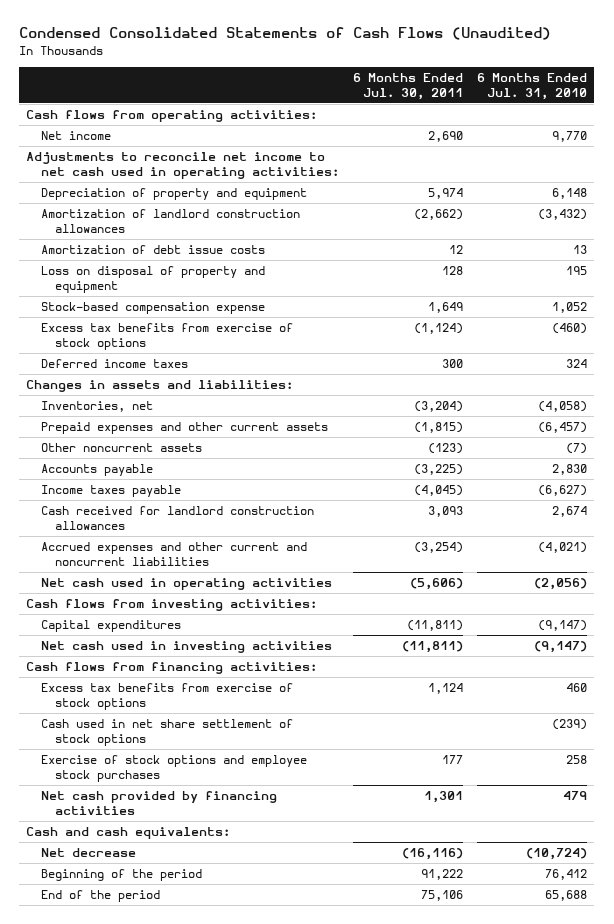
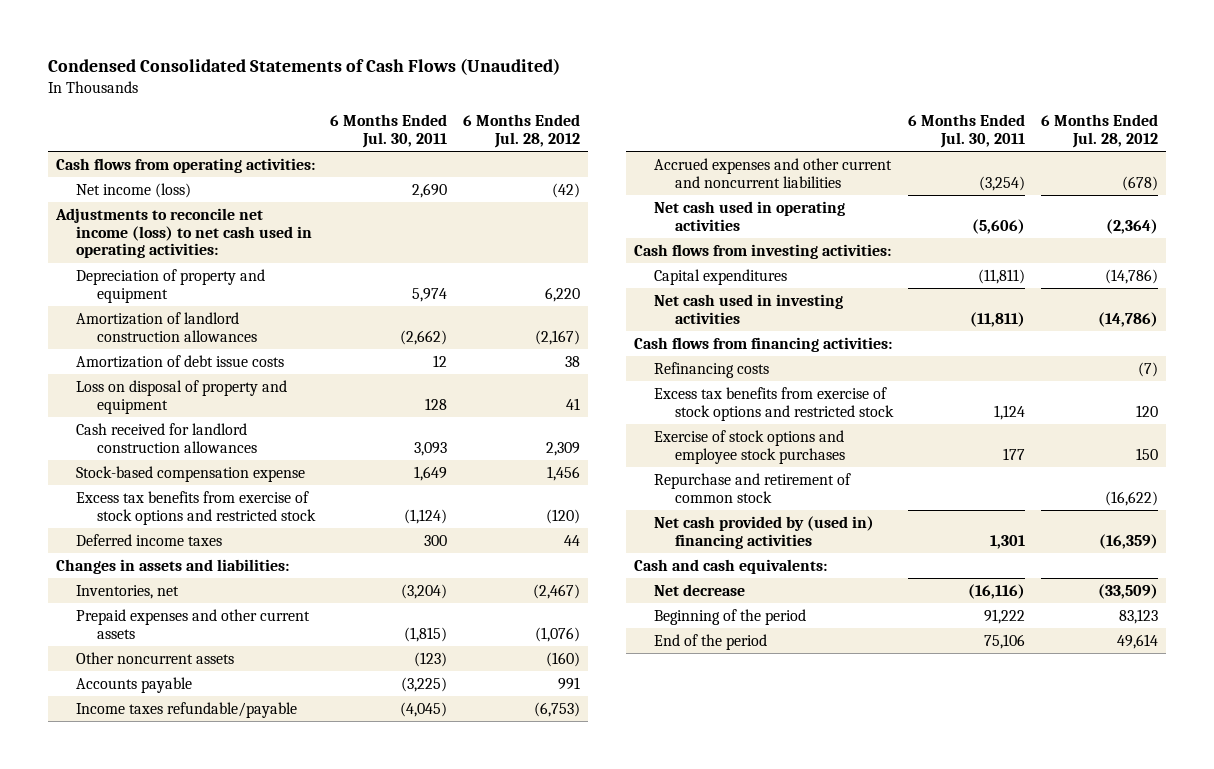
- | 6 Months Ended Jul. 30, 2011 | 6 Months Ended Jul. 31, 2010
+ | 6 Months Ended Jul. 30, 2011 | 6 Months Ended Jul. 28, 2012
- Net income | 2,690 | 9,770
- Adjustments to reconcile net income to net cash used in operating activities:
+ Net income (loss) | 2,690 | (42)
+ Adjustments to reconcile net income (loss) to net cash used in operating activities:
moved up: Cash received for landlord construction allowances | 3,093 | 2,309
- Excess tax benefits from exercise of stock options | (1,124) | (460)
+ Excess tax benefits from exercise of stock options and restricted stock | (1,124) | (120)
- Income taxes payable | (4,045) | (6,627)
+ Income taxes refundable/payable | (4,045) | (6,753)
- Excess tax benefits from exercise of stock options | 1,124 | 460
- Cash used in net share settlement of stock options | | (239)
+ Refinancing costs | | (7)
+ Excess tax benefits from exercise of stock options and restricted stock | 1,124 | 120
- Net cash provided by financing activities | 1,301 | 479
+ Repurchase and retirement of common stock | | (16,622)
+ Net cash provided by (used in) financing activities | 1,301 | (16,359)

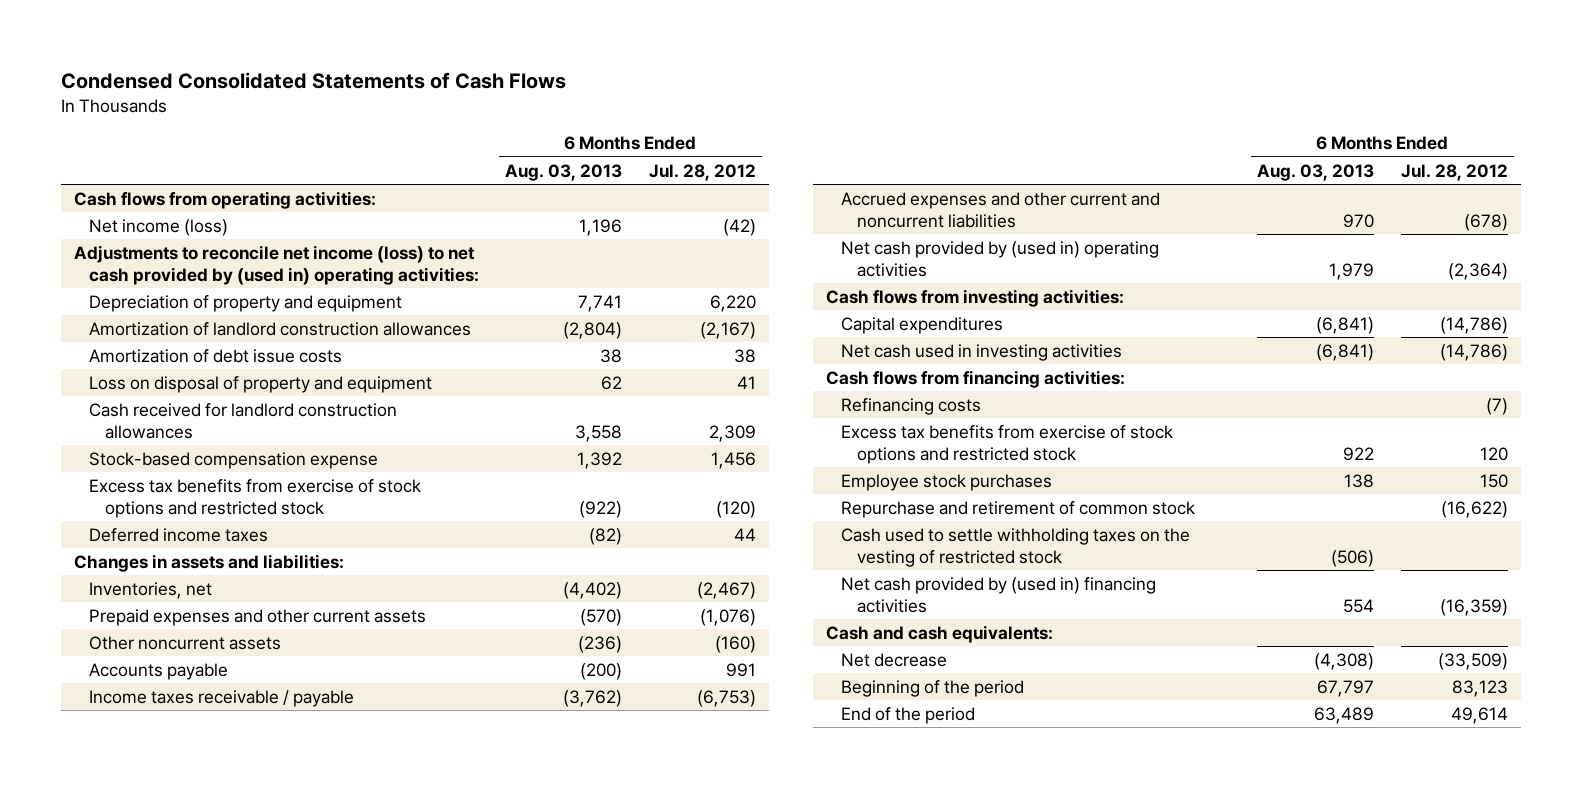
- Condensed Consolidated Statements of Cash Flows (Unaudited)
+ Condensed Consolidated Statements of Cash Flows
- | 6 Months Ended Jul. 30, 2011 | 6 Months Ended Jul. 28, 2012
+ | 6 Months Ended Aug. 03, 2013 | 6 Months Ended Jul. 28, 2012
- Adjustments to reconcile net income (loss) to net cash used in operating activities:
+ Adjustments to reconcile net income (loss) to net cash provided by (used in) operating activities:
- Income taxes refundable/payable | (4,045) | (6,753)
+ Income taxes receivable / payable | (3,762) | (6,753)
- Net cash used in operating activities | (5,606) | (2,364)
+ Net cash provided by (used in) operating activities | 1,979 | (2,364)
- Exercise of stock options and employee stock purchases | 177 | 150
+ Employee stock purchases | 138 | 150
+ Cash used to settle withholding taxes on the vesting of restricted stock | (506) |

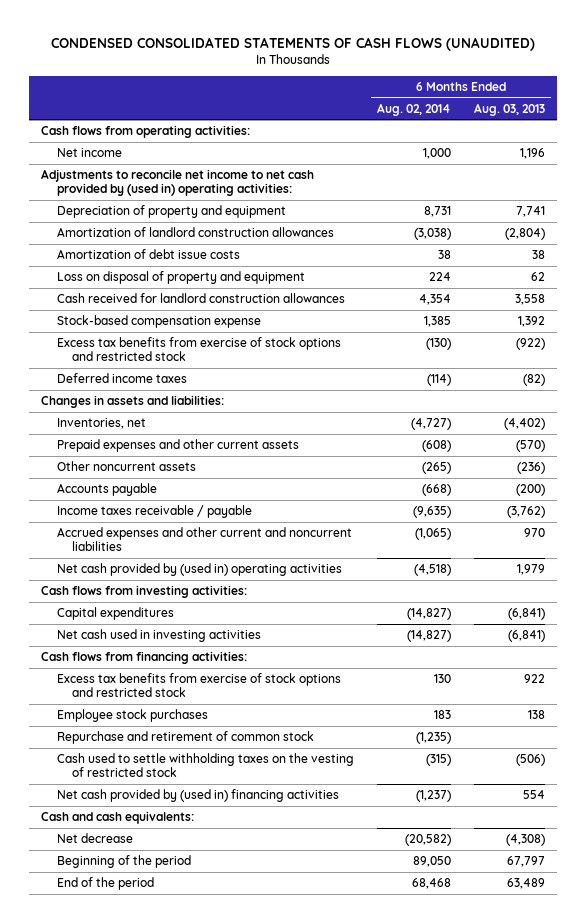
- Condensed Consolidated Statements of Cash Flows
+ CONDENSED CONSOLIDATED STATEMENTS OF CASH FLOWS (UNAUDITED)
- | 6 Months Ended Aug. 03, 2013 | 6 Months Ended Jul. 28, 2012
+ | 6 Months Ended Aug. 02, 2014 | 6 Months Ended Aug. 03, 2013
- Net income (loss) | 1,196 | (42)
- Adjustments to reconcile net income (loss) to net cash provided by (used in) operating activities:
+ Net income | 1,000 | 1,196
+ Adjustments to reconcile net income to net cash provided by (used in) operating activities:
- Refinancing costs | | (7)

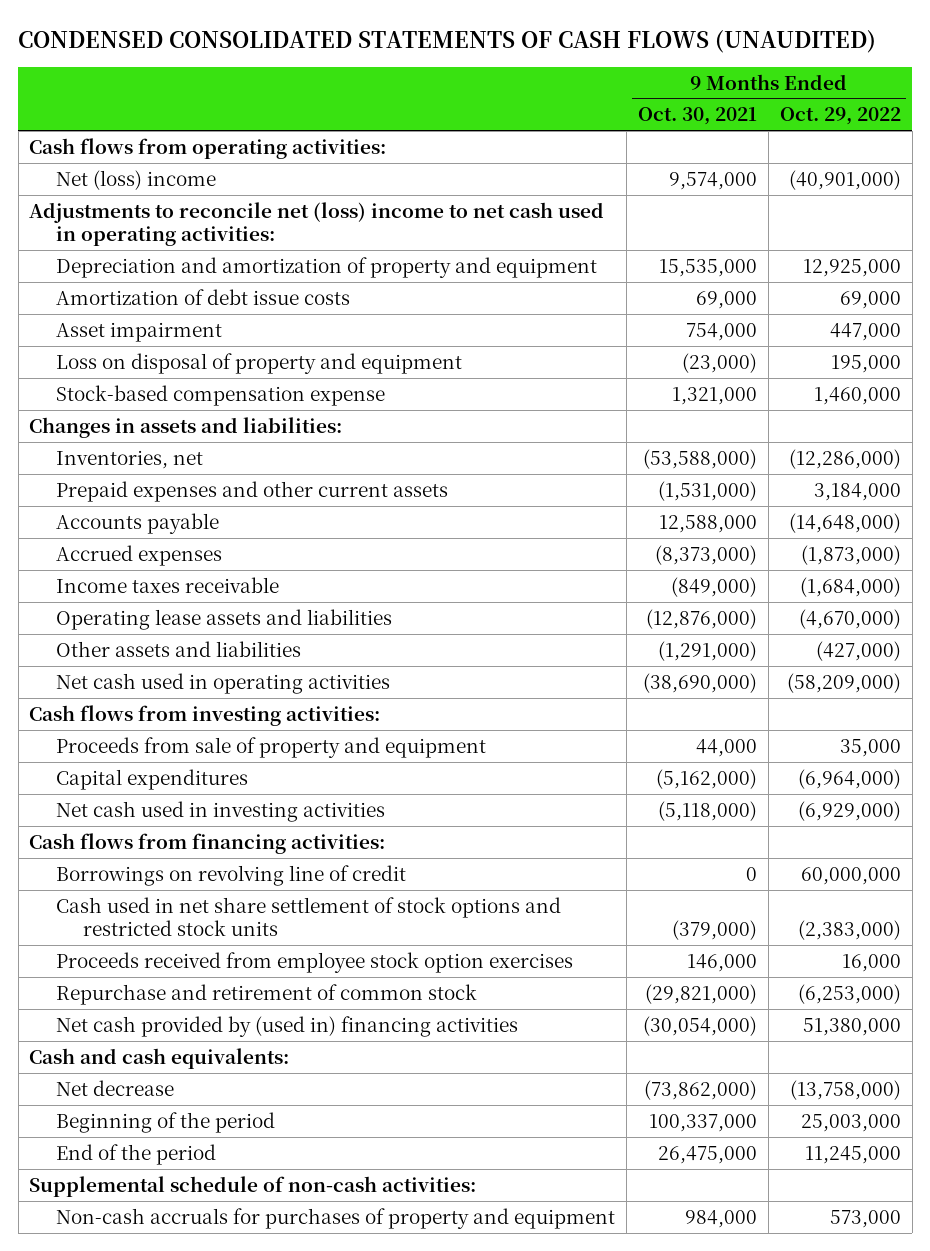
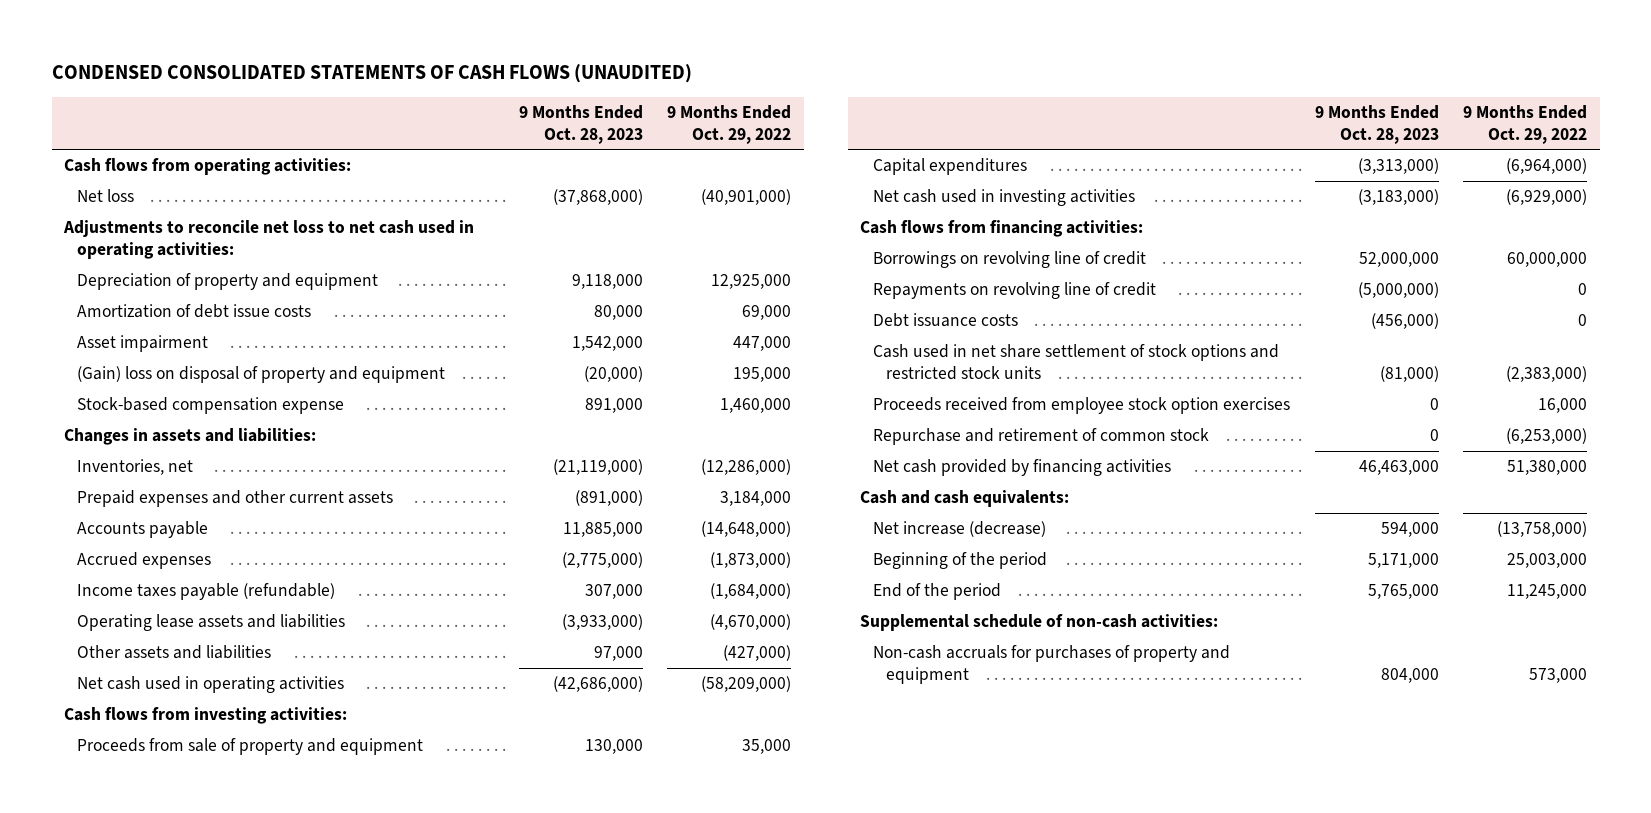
- | 9 Months Ended Oct. 30, 2021 | 9 Months Ended Oct. 29, 2022
+ | 9 Months Ended Oct. 28, 2023 | 9 Months Ended Oct. 29, 2022
- Net (loss) income | 9,574,000 | (40,901,000)
- Adjustments to reconcile net (loss) income to net cash used in operating activities:
- Depreciation and amortization of property and equipment | 15,535,000 | 12,925,000
+ Net loss | (37,868,000) | (40,901,000)
+ Adjustments to reconcile net loss to net cash used in operating activities:
+ Depreciation of property and equipment | 9,118,000 | 12,925,000
- Loss on disposal of property and equipment | (23,000) | 195,000
+ (Gain) loss on disposal of property and equipment | (20,000) | 195,000
- Income taxes receivable | (849,000) | (1,684,000)
+ Income taxes payable (refundable) | 307,000 | (1,684,000)
+ Repayments on revolving line of credit | (5,000,000) | 0
+ Debt issuance costs | (456,000) | 0
- Net cash provided by (used in) financing activities | (30,054,000) | 51,380,000
+ Net cash provided by financing activities | 46,463,000 | 51,380,000
- Net decrease | (73,862,000) | (13,758,000)
+ Net increase (decrease) | 594,000 | (13,758,000)

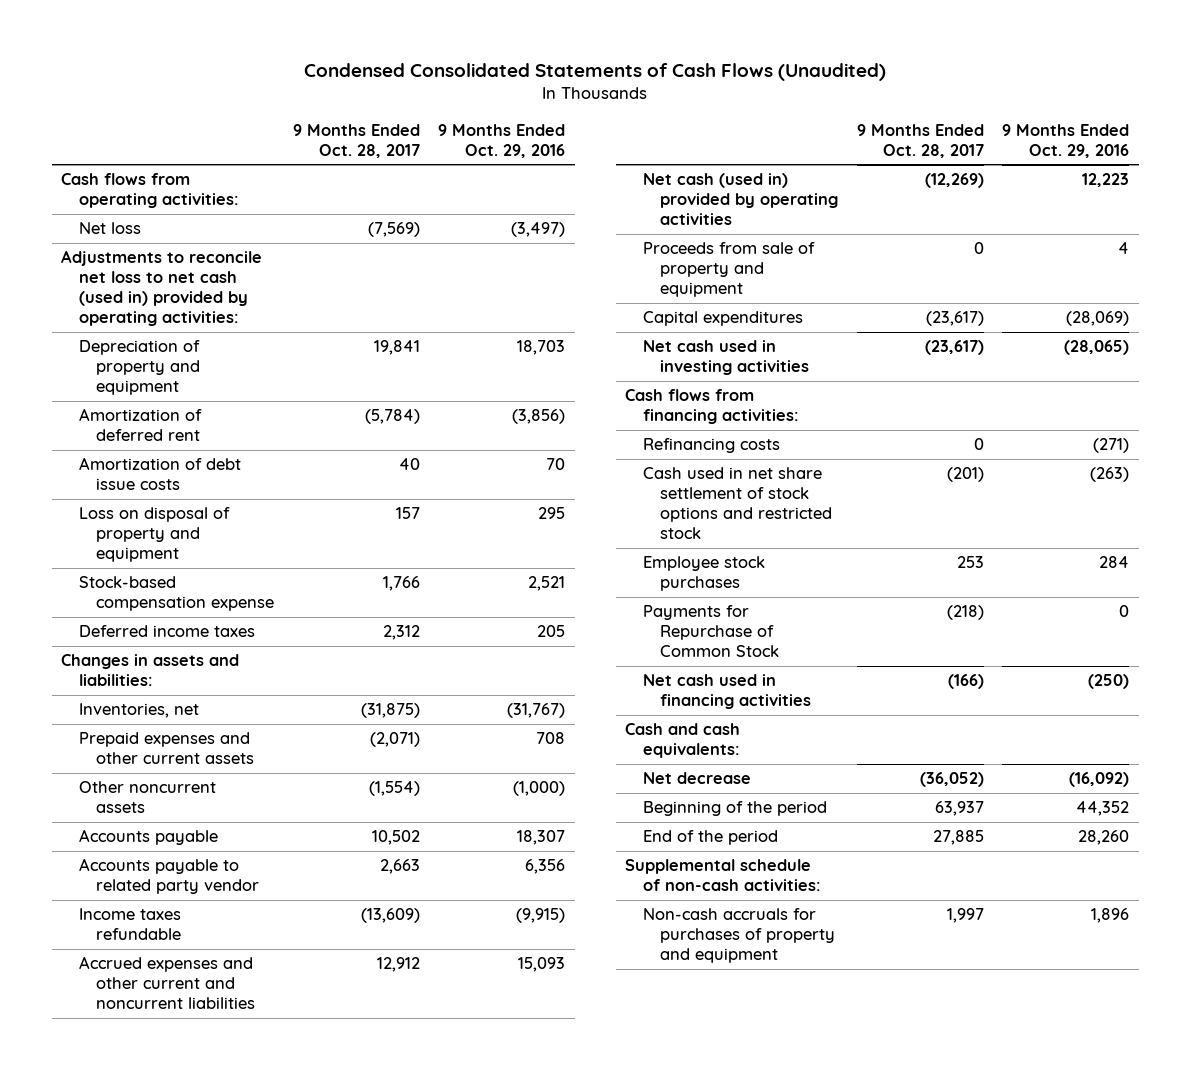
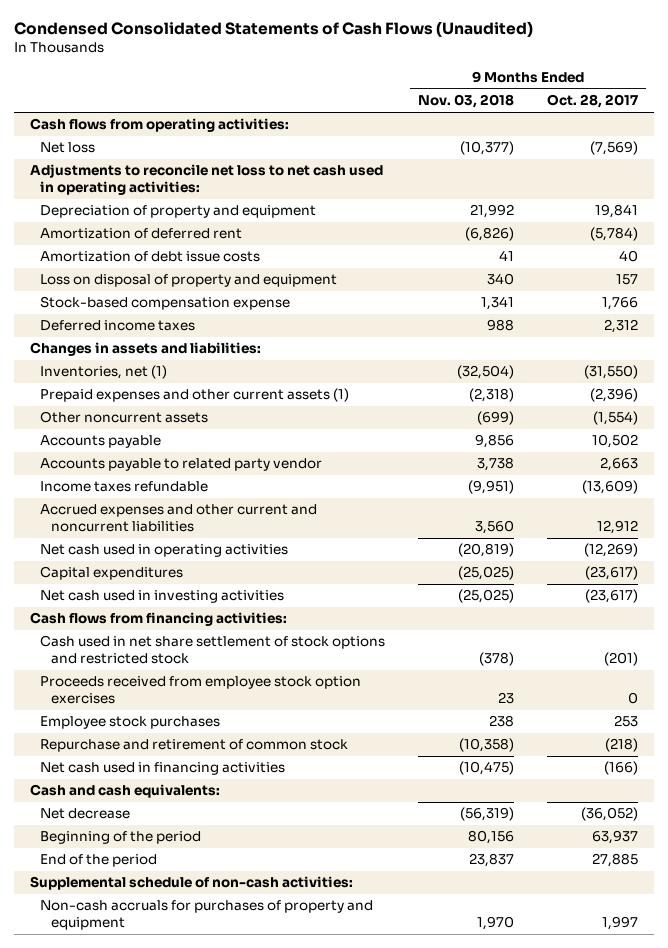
- | 9 Months Ended Oct. 28, 2017 | 9 Months Ended Oct. 29, 2016
+ | 9 Months Ended Nov. 03, 2018 | 9 Months Ended Oct. 28, 2017
- Adjustments to reconcile net loss to net cash (used in) provided by operating activities:
+ Adjustments to reconcile net loss to net cash used in operating activities:
- Inventories, net | (31,875) | (31,767)
- Prepaid expenses and other current assets | (2,071) | 708
+ Inventories, net (1) | (32,504) | (31,550)
+ Prepaid expenses and other current assets (1) | (2,318) | (2,396)
- Net cash (used in) provided by operating activities | (12,269) | 12,223
- Proceeds from sale of property and equipment | 0 | 4
+ Net cash used in operating activities | (20,819) | (12,269)
- Refinancing costs | 0 | (271)
+ Proceeds received from employee stock option exercises | 23 | 0
- Payments for Repurchase of Common Stock | (218) | 0
+ Repurchase and retirement of common stock | (10,358) | (218)

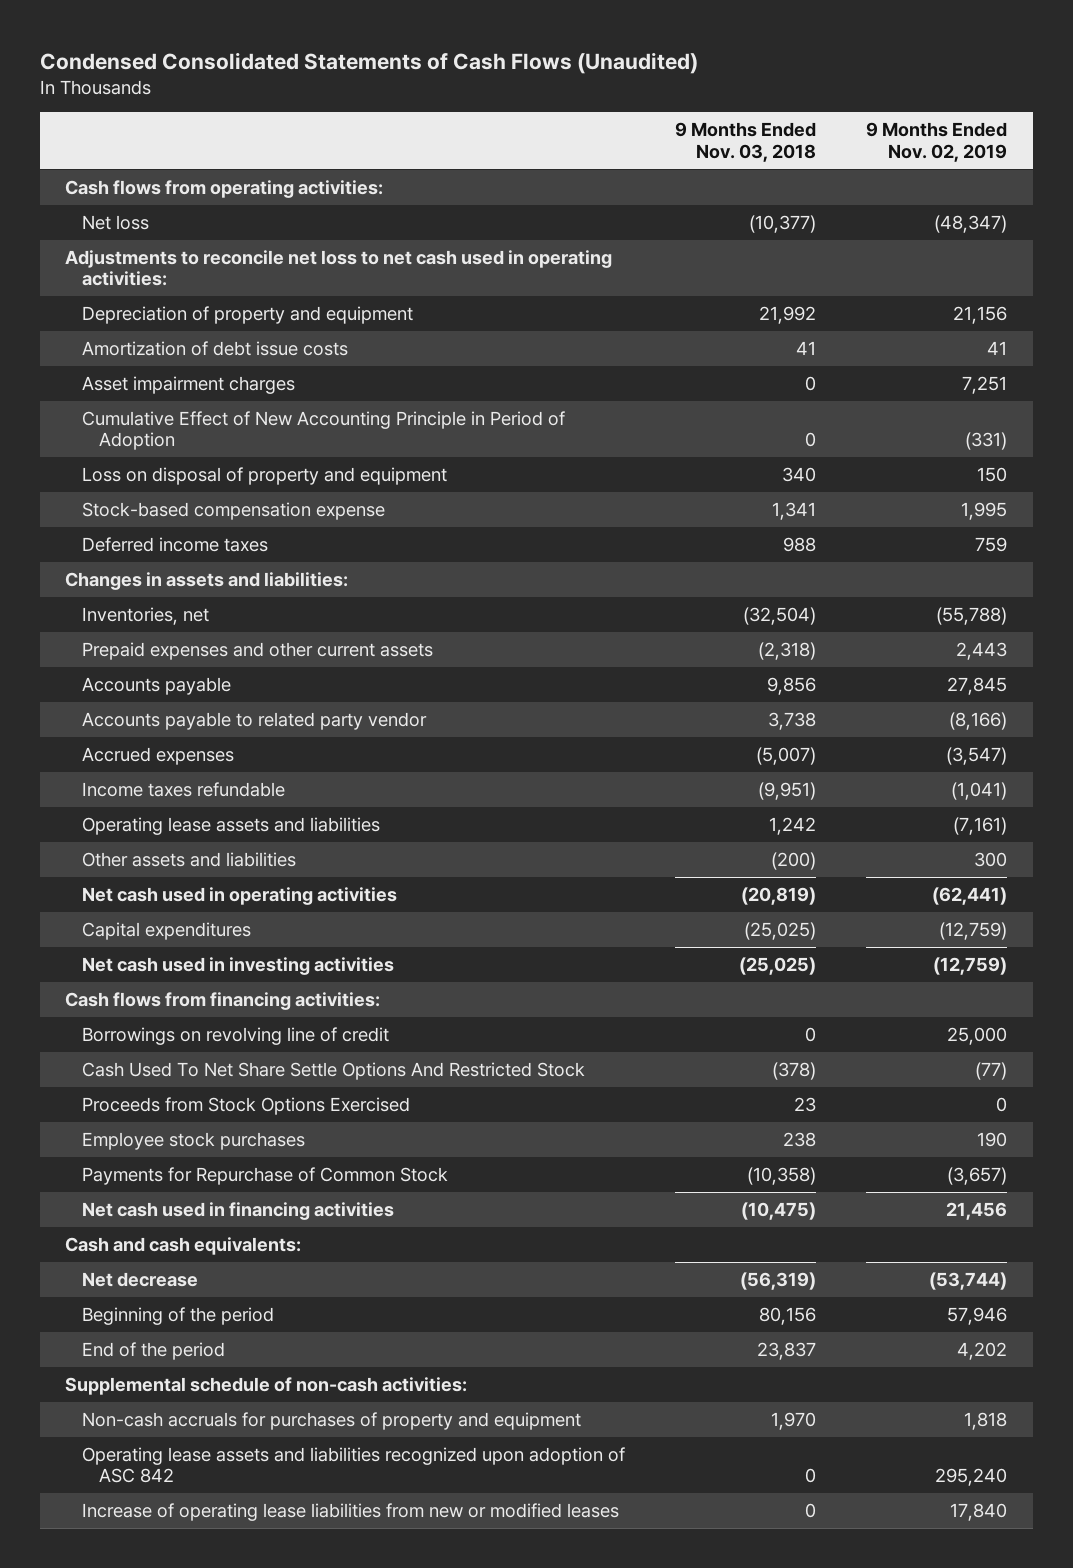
- | 9 Months Ended Nov. 03, 2018 | 9 Months Ended Oct. 28, 2017
+ | 9 Months Ended Nov. 03, 2018 | 9 Months Ended Nov. 02, 2019
- Amortization of deferred rent | (6,826) | (5,784)
+ Asset impairment charges | 0 | 7,251
+ Cumulative Effect of New Accounting Principle in Period of Adoption | 0 | (331)
- Inventories, net (1) | (32,504) | (31,550)
- Prepaid expenses and other current assets (1) | (2,318) | (2,396)
- Other noncurrent assets | (699) | (1,554)
+ Inventories, net | (32,504) | (55,788)
+ Prepaid expenses and other current assets | (2,318) | 2,443
+ Accrued expenses | (5,007) | (3,547)
- Accrued expenses and other current and noncurrent liabilities | 3,560 | 12,912
+ Operating lease assets and liabilities | 1,242 | (7,161)
+ Other assets and liabilities | (200) | 300
- Cash used in net share settlement of stock options and restricted stock | (378) | (201)
- Proceeds received from employee stock option exercises | 23 | 0
+ Borrowings on revolving line of credit | 0 | 25,000
+ Cash Used To Net Share Settle Options And Restricted Stock | (378) | (77)
+ Proceeds from Stock Options Exercised | 23 | 0
- Repurchase and retirement of common stock | (10,358) | (218)
+ Payments for Repurchase of Common Stock | (10,358) | (3,657)
+ Operating lease assets and liabilities recognized upon adoption of ASC 842 | 0 | 295,240
+ Increase of operating lease liabilities from new or modified leases | 0 | 17,840

